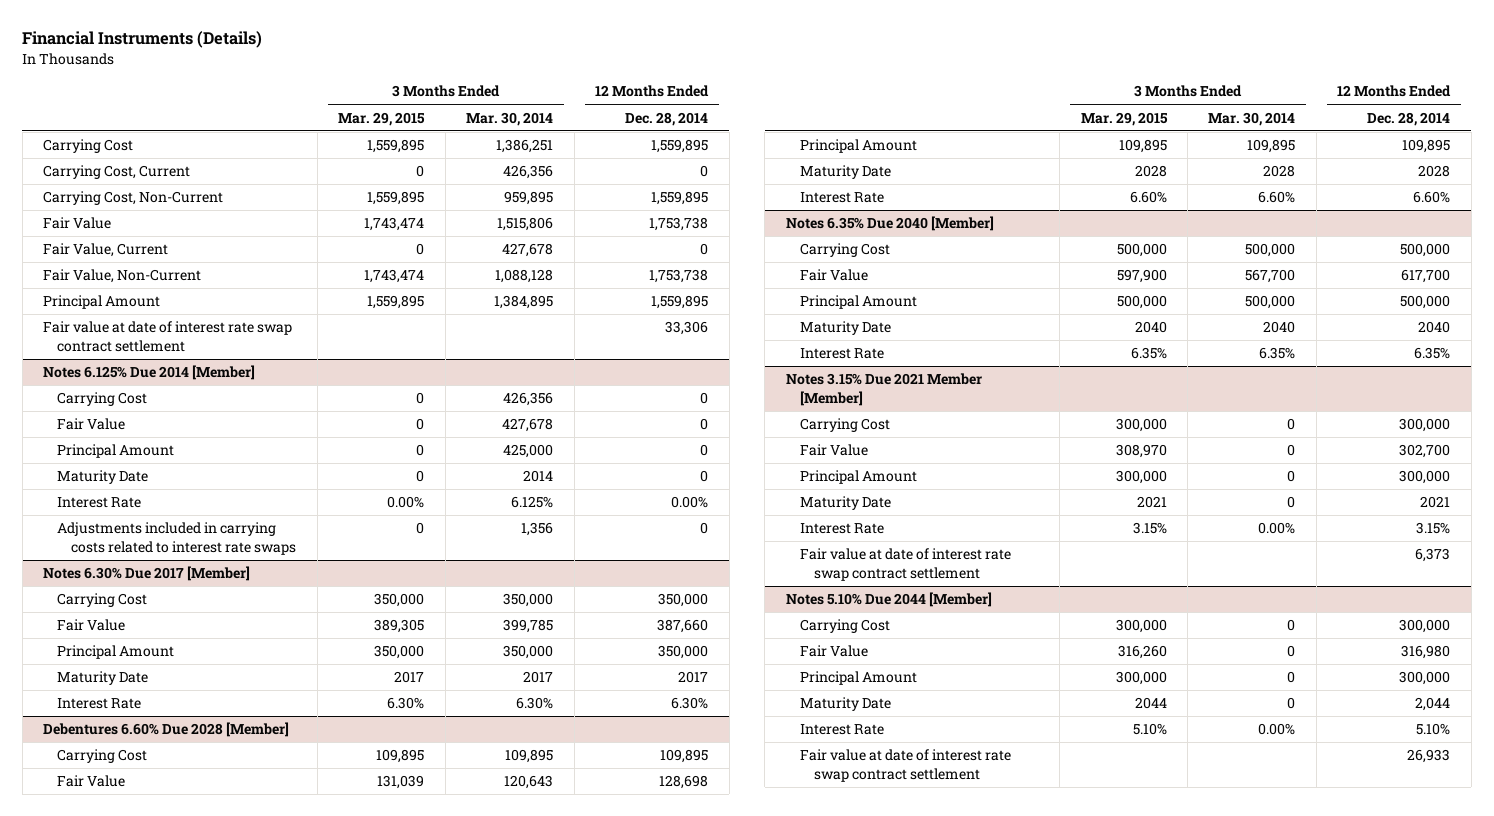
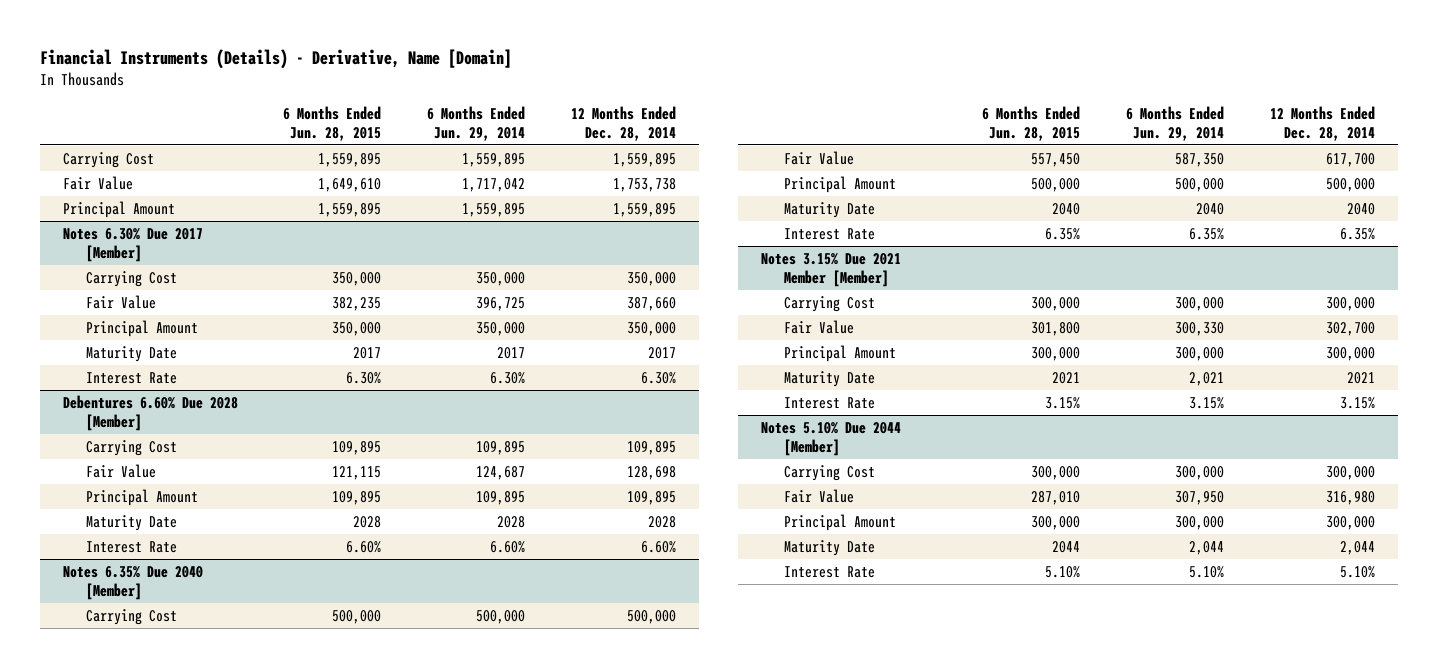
- Financial Instruments (Details)
+ Financial Instruments (Details) - Derivative, Name [Domain]
- | 3 Months Ended Mar. 29, 2015 | 3 Months Ended Mar. 30, 2014 | 12 Months Ended Dec. 28, 2014
+ | 6 Months Ended Jun. 28, 2015 | 6 Months Ended Jun. 29, 2014 | 12 Months Ended Dec. 28, 2014
- Carrying Cost, Current | 0 | 426,356 | 0
- Carrying Cost, Non-Current | 1,559,895 | 959,895 | 1,559,895
- Fair Value, Current | 0 | 427,678 | 0
- Fair Value, Non-Current | 1,743,474 | 1,088,128 | 1,753,738
- Fair value at date of interest rate swap contract settlement | | | 33,306
- Notes 6.125% Due 2014 [Member]
- Carrying Cost | 0 | 426,356 | 0
- Fair Value | 0 | 427,678 | 0
- Principal Amount | 0 | 425,000 | 0
- Maturity Date | 0 | 2014 | 0
- Interest Rate | 0.00% | 6.125% | 0.00%
- Adjustments included in carrying costs related to interest rate swaps | 0 | 1,356 | 0
@ Notes 3.15% Due 2021 Member [Member]
- Fair value at date of interest rate swap contract settlement | | | 6,373
@ Notes 5.10% Due 2044 [Member]
- Fair value at date of interest rate swap contract settlement | | | 26,933

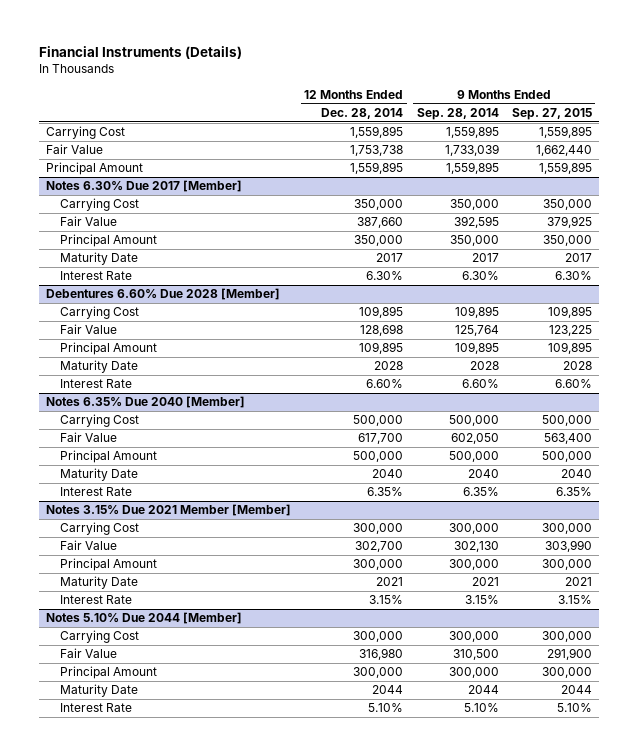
- Financial Instruments (Details) - Derivative, Name [Domain]
+ Financial Instruments (Details)
- | 6 Months Ended Jun. 28, 2015 | 6 Months Ended Jun. 29, 2014 | 12 Months Ended Dec. 28, 2014
+ | 12 Months Ended Dec. 28, 2014 | 9 Months Ended Sep. 28, 2014 | 9 Months Ended Sep. 27, 2015
@ Notes 5.10% Due 2044 [Member]
- Maturity Date | 2044 | 2,044 | 2,044
+ Maturity Date | 2044 | 2044 | 2044

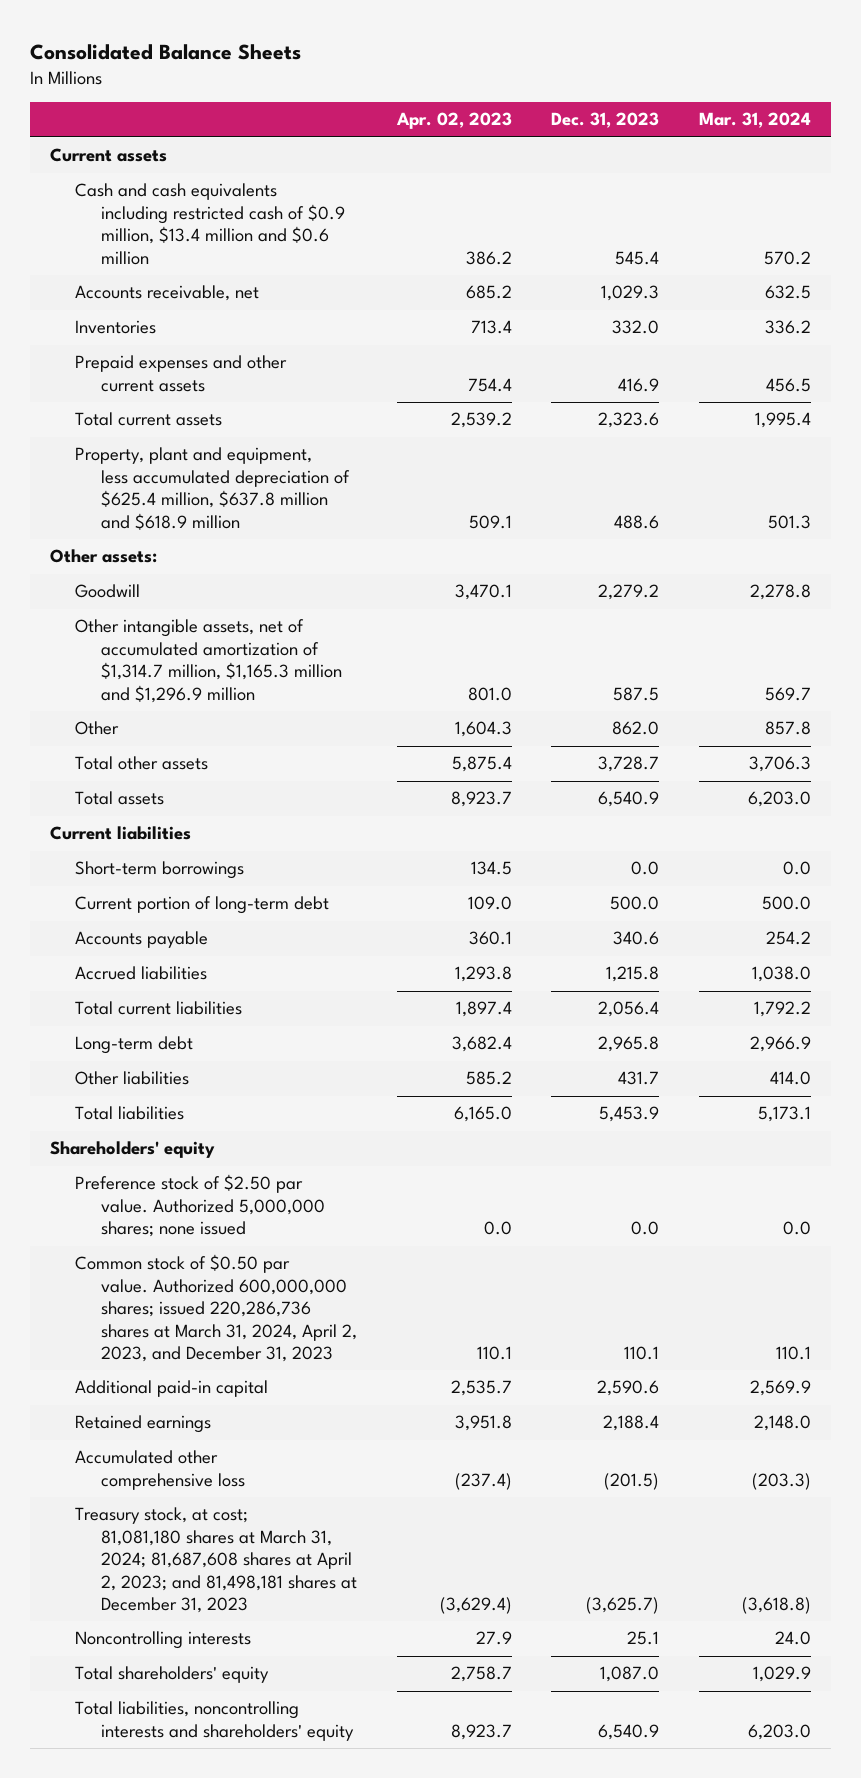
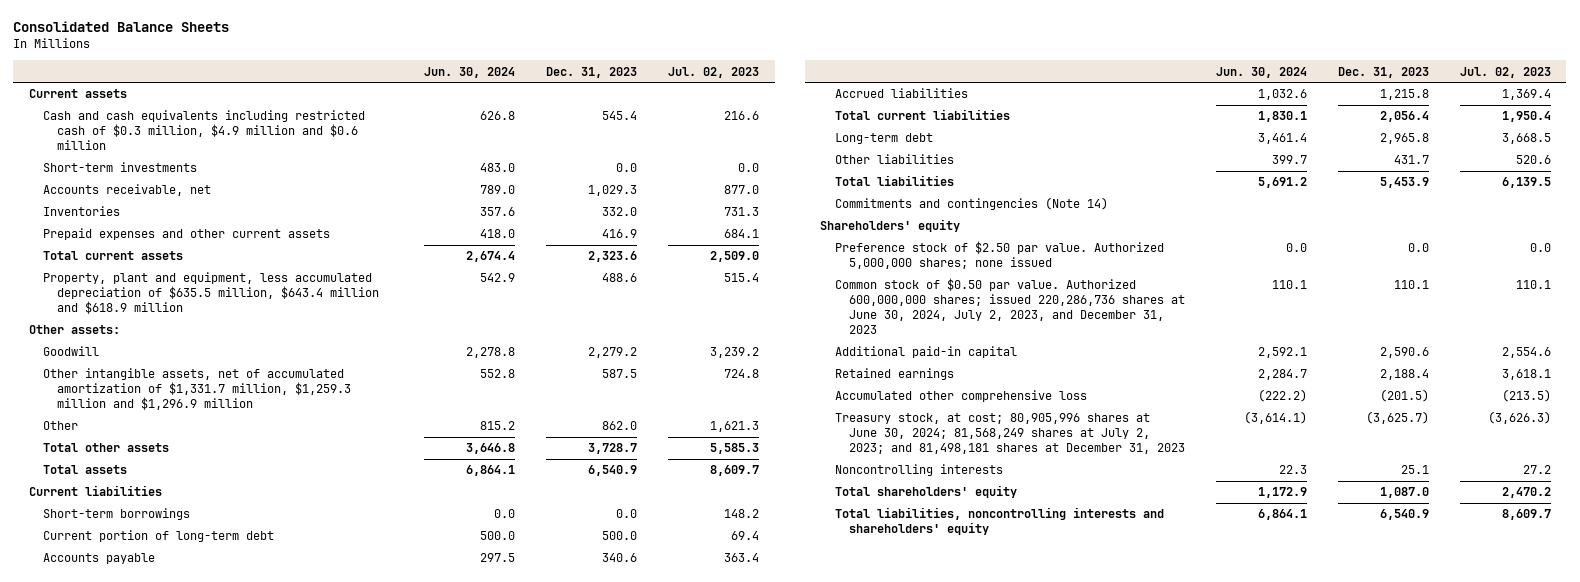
- | Apr. 02, 2023 | Dec. 31, 2023 | Mar. 31, 2024
+ | Jun. 30, 2024 | Dec. 31, 2023 | Jul. 02, 2023
- Cash and cash equivalents including restricted cash of $0.9 million, $13.4 million and $0.6 million | 386.2 | 545.4 | 570.2
+ Cash and cash equivalents including restricted cash of $0.3 million, $4.9 million and $0.6 million | 626.8 | 545.4 | 216.6
+ Short-term investments | 483.0 | 0.0 | 0.0
- Property, plant and equipment, less accumulated depreciation of $625.4 million, $637.8 million and $618.9 million | 509.1 | 488.6 | 501.3
+ Property, plant and equipment, less accumulated depreciation of $635.5 million, $643.4 million and $618.9 million | 542.9 | 488.6 | 515.4
- Other intangible assets, net of accumulated amortization of $1,314.7 million, $1,165.3 million and $1,296.9 million | 801.0 | 587.5 | 569.7
+ Other intangible assets, net of accumulated amortization of $1,331.7 million, $1,259.3 million and $1,296.9 million | 552.8 | 587.5 | 724.8
+ Commitments and contingencies (Note 14)
- Common stock of $0.50 par value. Authorized 600,000,000 shares; issued 220,286,736 shares at March 31, 2024, April 2, 2023, and December 31, 2023 | 110.1 | 110.1 | 110.1
+ Common stock of $0.50 par value. Authorized 600,000,000 shares; issued 220,286,736 shares at June 30, 2024, July 2, 2023, and December 31, 2023 | 110.1 | 110.1 | 110.1
- Treasury stock, at cost; 81,081,180 shares at March 31, 2024; 81,687,608 shares at April 2, 2023; and 81,498,181 shares at December 31, 2023 | (3,629.4) | (3,625.7) | (3,618.8)
+ Treasury stock, at cost; 80,905,996 shares at June 30, 2024; 81,568,249 shares at July 2, 2023; and 81,498,181 shares at December 31, 2023 | (3,614.1) | (3,625.7) | (3,626.3)

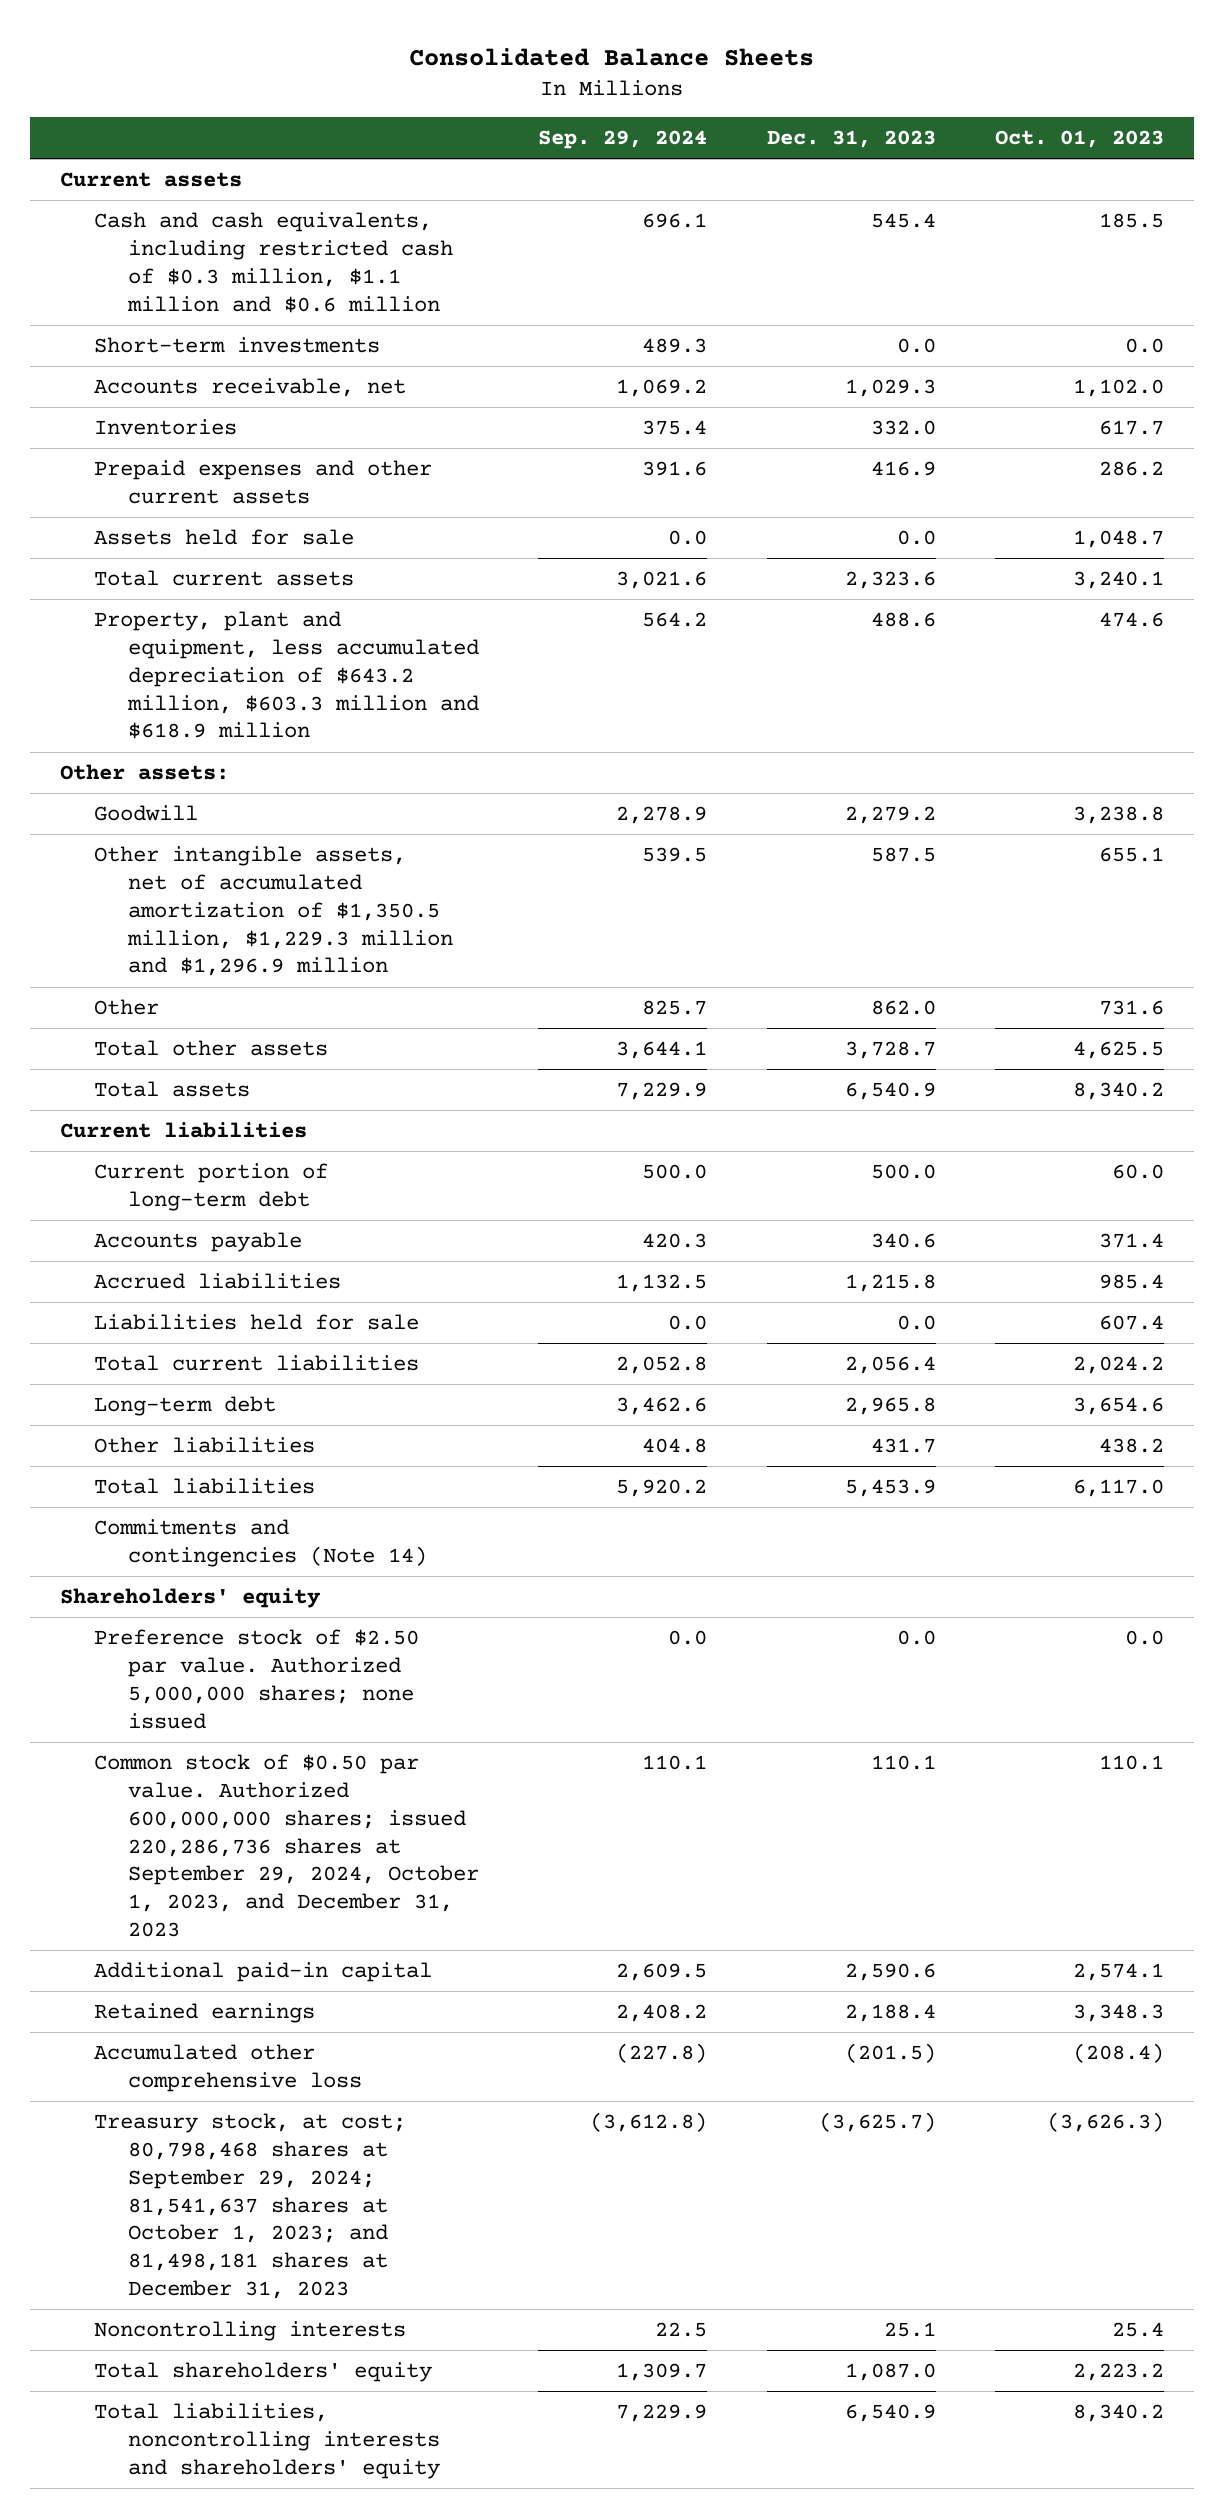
- | Jun. 30, 2024 | Dec. 31, 2023 | Jul. 02, 2023
+ | Sep. 29, 2024 | Dec. 31, 2023 | Oct. 01, 2023
- Cash and cash equivalents including restricted cash of $0.3 million, $4.9 million and $0.6 million | 626.8 | 545.4 | 216.6
+ Cash and cash equivalents, including restricted cash of $0.3 million, $1.1 million and $0.6 million | 696.1 | 545.4 | 185.5
+ Assets held for sale | 0.0 | 0.0 | 1,048.7
- Property, plant and equipment, less accumulated depreciation of $635.5 million, $643.4 million and $618.9 million | 542.9 | 488.6 | 515.4
+ Property, plant and equipment, less accumulated depreciation of $643.2 million, $603.3 million and $618.9 million | 564.2 | 488.6 | 474.6
- Other intangible assets, net of accumulated amortization of $1,331.7 million, $1,259.3 million and $1,296.9 million | 552.8 | 587.5 | 724.8
+ Other intangible assets, net of accumulated amortization of $1,350.5 million, $1,229.3 million and $1,296.9 million | 539.5 | 587.5 | 655.1
- Short-term borrowings | 0.0 | 0.0 | 148.2
+ Liabilities held for sale | 0.0 | 0.0 | 607.4
- Common stock of $0.50 par value. Authorized 600,000,000 shares; issued 220,286,736 shares at June 30, 2024, July 2, 2023, and December 31, 2023 | 110.1 | 110.1 | 110.1
+ Common stock of $0.50 par value. Authorized 600,000,000 shares; issued 220,286,736 shares at September 29, 2024, October 1, 2023, and December 31, 2023 | 110.1 | 110.1 | 110.1
- Treasury stock, at cost; 80,905,996 shares at June 30, 2024; 81,568,249 shares at July 2, 2023; and 81,498,181 shares at December 31, 2023 | (3,614.1) | (3,625.7) | (3,626.3)
+ Treasury stock, at cost; 80,798,468 shares at September 29, 2024; 81,541,637 shares at October 1, 2023; and 81,498,181 shares at December 31, 2023 | (3,612.8) | (3,625.7) | (3,626.3)

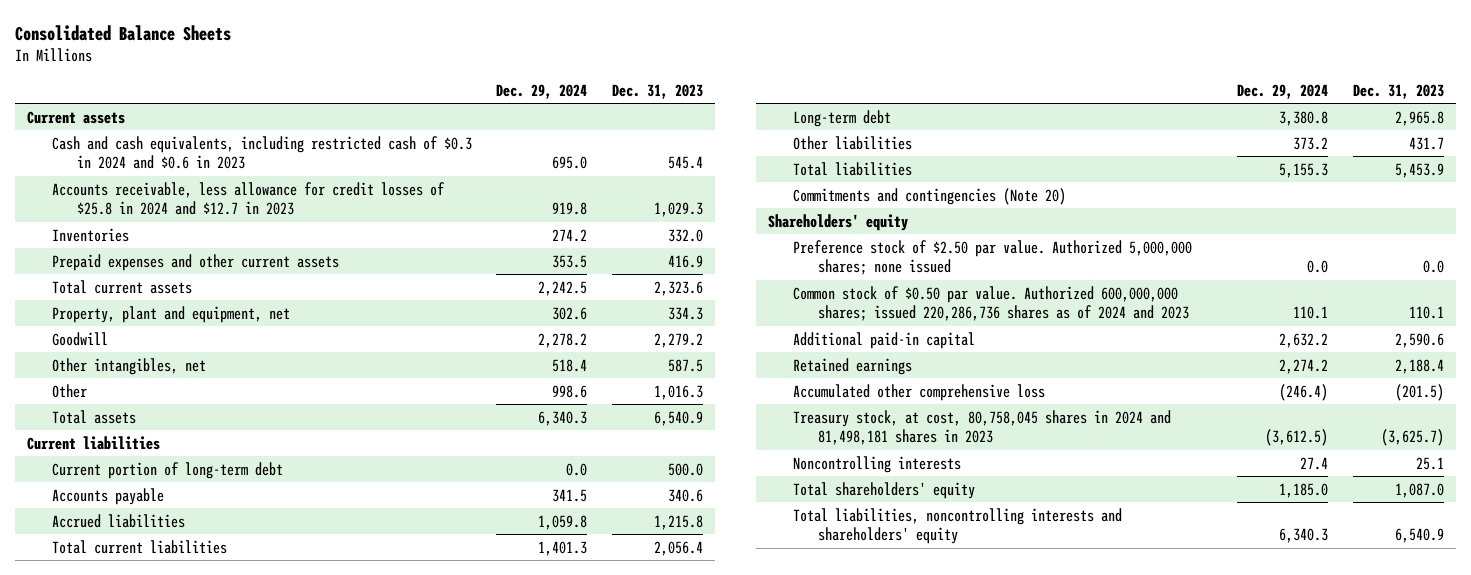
- | Sep. 29, 2024 | Dec. 31, 2023 | Oct. 01, 2023
+ | Dec. 29, 2024 | Dec. 31, 2023
- Cash and cash equivalents, including restricted cash of $0.3 million, $1.1 million and $0.6 million | 696.1 | 545.4 | 185.5
- Short-term investments | 489.3 | 0.0 | 0.0
- Accounts receivable, net | 1,069.2 | 1,029.3 | 1,102.0
+ Cash and cash equivalents, including restricted cash of $0.3 in 2024 and $0.6 in 2023 | 695.0 | 545.4
+ Accounts receivable, less allowance for credit losses of $25.8 in 2024 and $12.7 in 2023 | 919.8 | 1,029.3
- Assets held for sale | 0.0 | 0.0 | 1,048.7
- Property, plant and equipment, less accumulated depreciation of $643.2 million, $603.3 million and $618.9 million | 564.2 | 488.6 | 474.6
- Other assets:
+ Property, plant and equipment, net | 302.6 | 334.3
- Other intangible assets, net of accumulated amortization of $1,350.5 million, $1,229.3 million and $1,296.9 million | 539.5 | 587.5 | 655.1
- Other | 825.7 | 862.0 | 731.6
- Total other assets | 3,644.1 | 3,728.7 | 4,625.5
+ Other intangibles, net | 518.4 | 587.5
+ Other | 998.6 | 1,016.3
- Liabilities held for sale | 0.0 | 0.0 | 607.4
- Commitments and contingencies (Note 14)
+ Commitments and contingencies (Note 20)
- Common stock of $0.50 par value. Authorized 600,000,000 shares; issued 220,286,736 shares at September 29, 2024, October 1, 2023, and December 31, 2023 | 110.1 | 110.1 | 110.1
+ Common stock of $0.50 par value. Authorized 600,000,000 shares; issued 220,286,736 shares as of 2024 and 2023 | 110.1 | 110.1
- Treasury stock, at cost; 80,798,468 shares at September 29, 2024; 81,541,637 shares at October 1, 2023; and 81,498,181 shares at December 31, 2023 | (3,612.8) | (3,625.7) | (3,626.3)
+ Treasury stock, at cost, 80,758,045 shares in 2024 and 81,498,181 shares in 2023 | (3,612.5) | (3,625.7)

